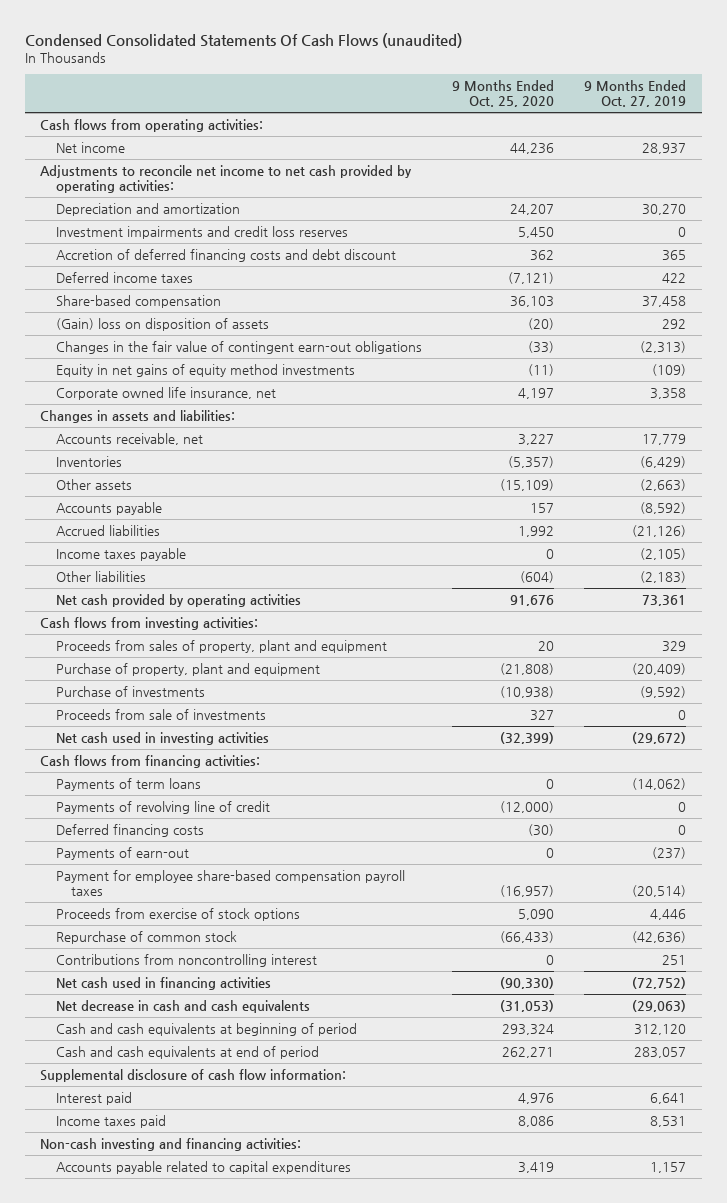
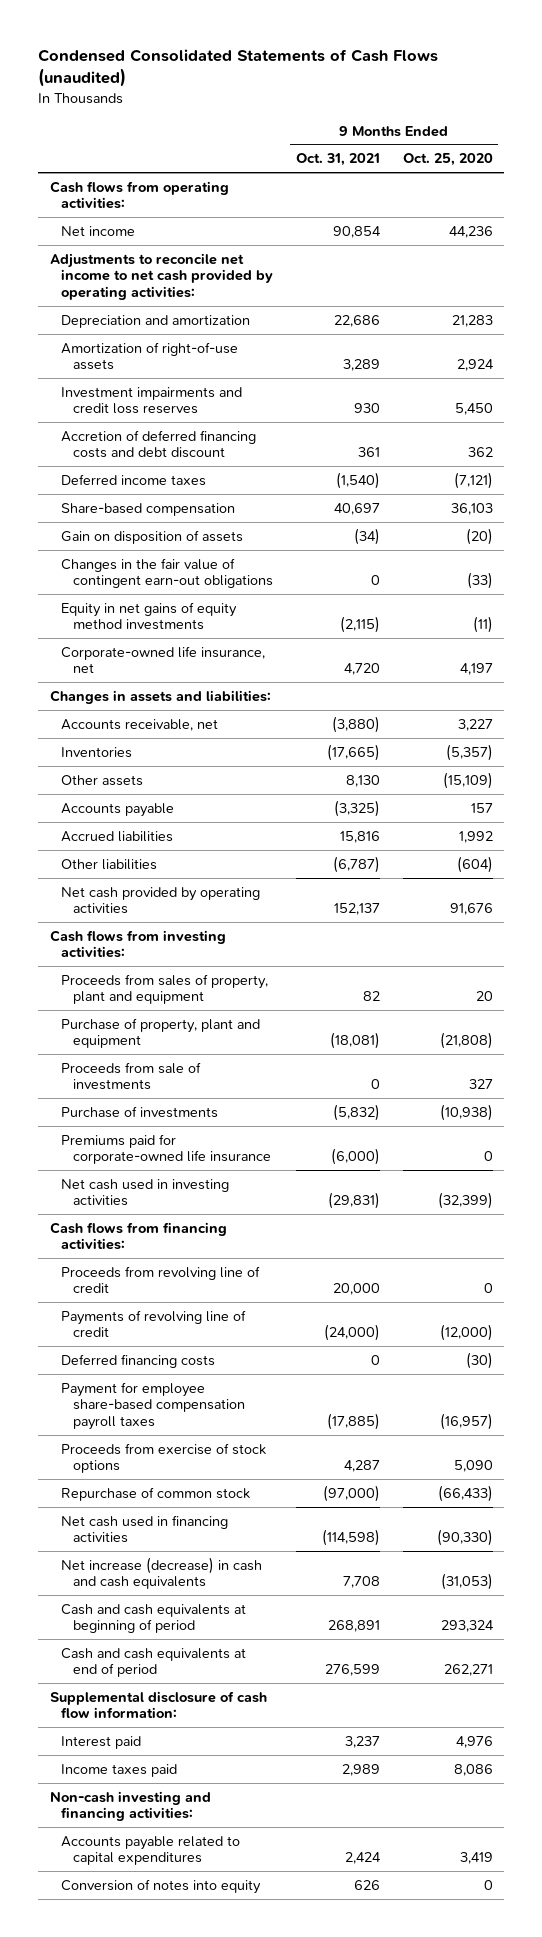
- Condensed Consolidated Statements Of Cash Flows (unaudited)
+ Condensed Consolidated Statements of Cash Flows (unaudited)
- | 9 Months Ended Oct. 25, 2020 | 9 Months Ended Oct. 27, 2019
+ | 9 Months Ended Oct. 31, 2021 | 9 Months Ended Oct. 25, 2020
- Depreciation and amortization | 24,207 | 30,270
+ Depreciation and amortization | 22,686 | 21,283
+ Amortization of right-of-use assets | 3,289 | 2,924
- (Gain) loss on disposition of assets | (20) | 292
+ Gain on disposition of assets | (34) | (20)
- Corporate owned life insurance, net | 4,197 | 3,358
+ Corporate-owned life insurance, net | 4,720 | 4,197
- Income taxes payable | 0 | (2,105)
moved down: Purchase of investments | (5,832) | (10,938)
+ Premiums paid for corporate-owned life insurance | (6,000) | 0
- Payments of term loans | 0 | (14,062)
+ Proceeds from revolving line of credit | 20,000 | 0
- Payments of earn-out | 0 | (237)
- Contributions from noncontrolling interest | 0 | 251
- Net decrease in cash and cash equivalents | (31,053) | (29,063)
+ Net increase (decrease) in cash and cash equivalents | 7,708 | (31,053)
+ Conversion of notes into equity | 626 | 0

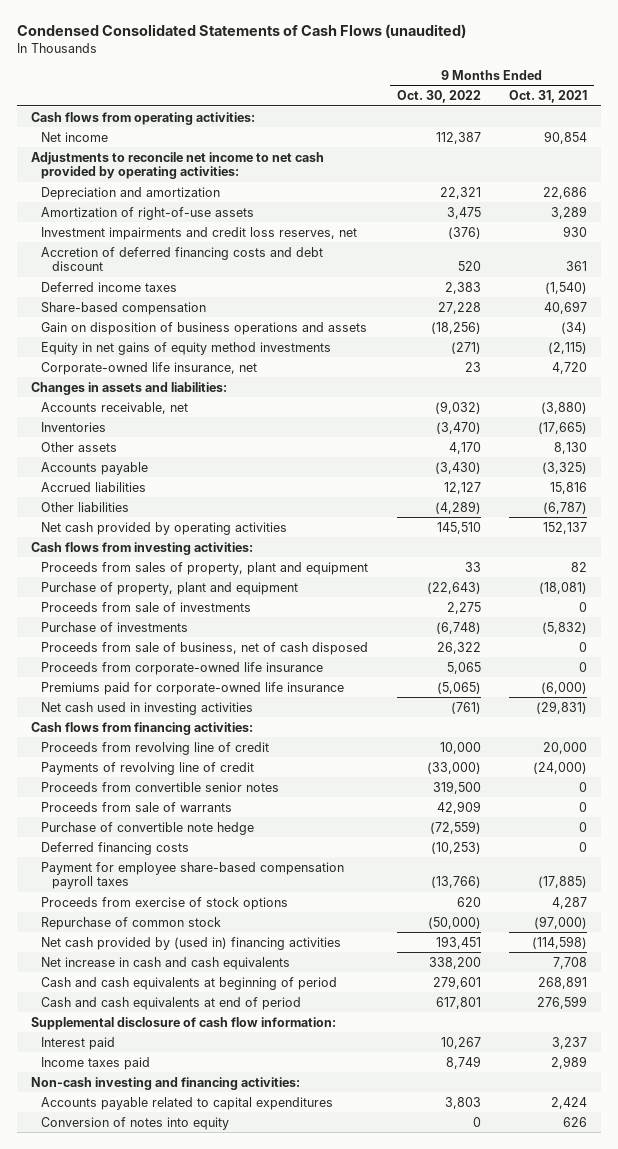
- | 9 Months Ended Oct. 31, 2021 | 9 Months Ended Oct. 25, 2020
+ | 9 Months Ended Oct. 30, 2022 | 9 Months Ended Oct. 31, 2021
- Investment impairments and credit loss reserves | 930 | 5,450
+ Investment impairments and credit loss reserves, net | (376) | 930
- Gain on disposition of assets | (34) | (20)
- Changes in the fair value of contingent earn-out obligations | 0 | (33)
+ Gain on disposition of business operations and assets | (18,256) | (34)
+ Proceeds from sale of business, net of cash disposed | 26,322 | 0
+ Proceeds from corporate-owned life insurance | 5,065 | 0
+ Proceeds from convertible senior notes | 319,500 | 0
+ Proceeds from sale of warrants | 42,909 | 0
+ Purchase of convertible note hedge | (72,559) | 0
- Net cash used in financing activities | (114,598) | (90,330)
- Net increase (decrease) in cash and cash equivalents | 7,708 | (31,053)
+ Net cash provided by (used in) financing activities | 193,451 | (114,598)
+ Net increase in cash and cash equivalents | 338,200 | 7,708

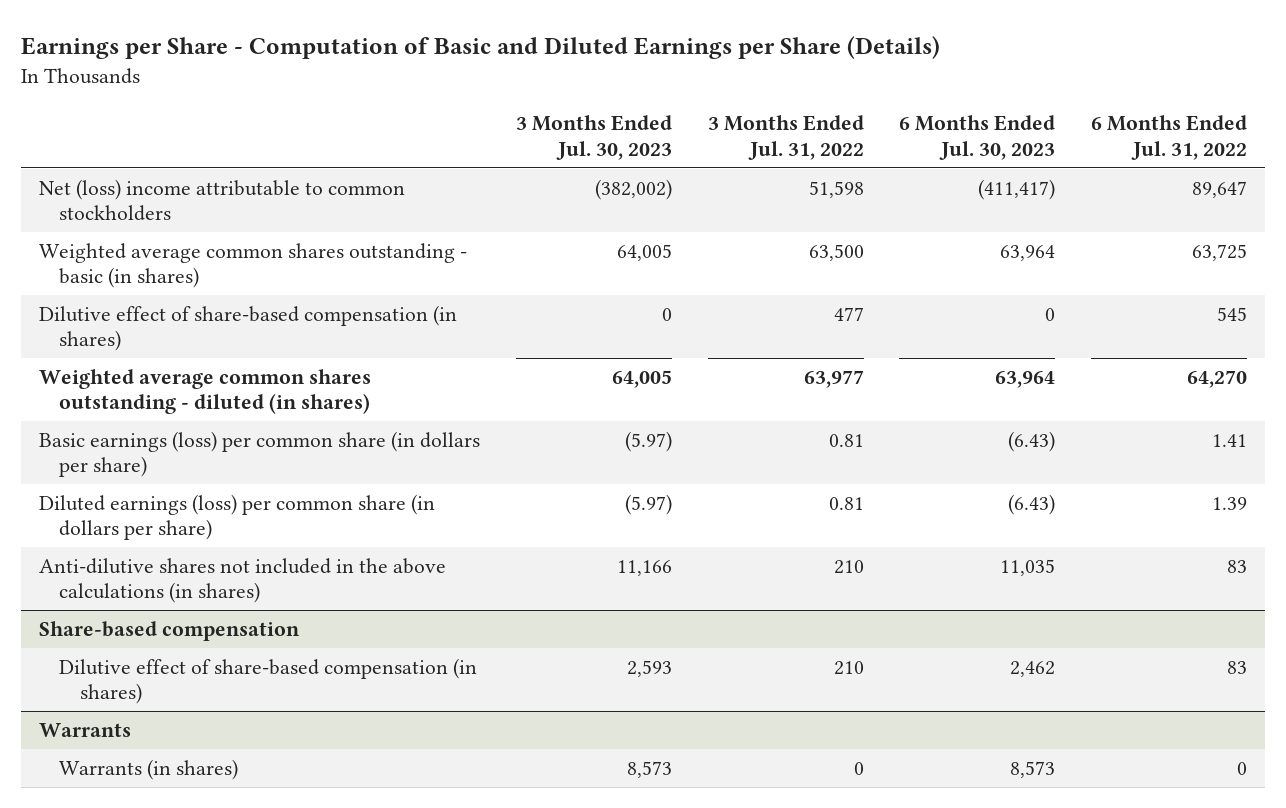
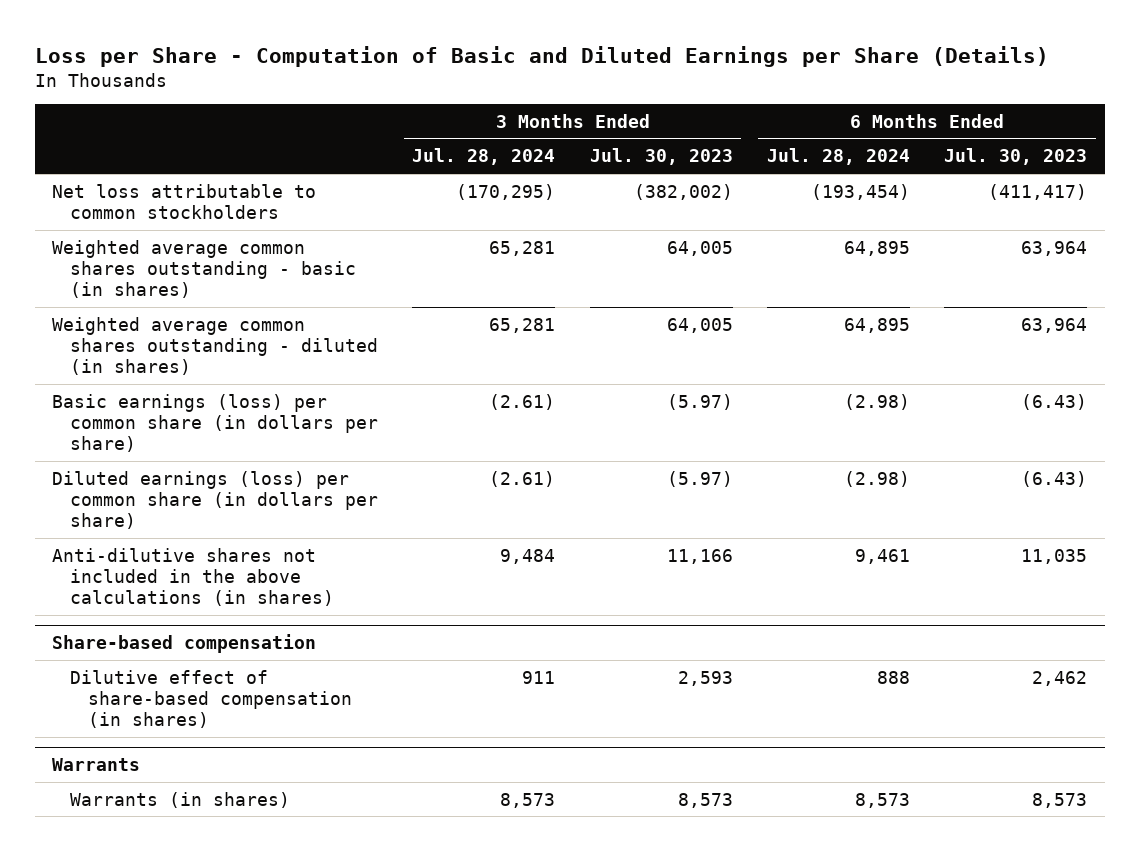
- Earnings per Share - Computation of Basic and Diluted Earnings per Share (Details)
+ Loss per Share - Computation of Basic and Diluted Earnings per Share (Details)
- | 3 Months Ended Jul. 30, 2023 | 3 Months Ended Jul. 31, 2022 | 6 Months Ended Jul. 30, 2023 | 6 Months Ended Jul. 31, 2022
+ | 3 Months Ended Jul. 28, 2024 | 3 Months Ended Jul. 30, 2023 | 6 Months Ended Jul. 28, 2024 | 6 Months Ended Jul. 30, 2023
- Net (loss) income attributable to common stockholders | (382,002) | 51,598 | (411,417) | 89,647
+ Net loss attributable to common stockholders | (170,295) | (382,002) | (193,454) | (411,417)
- Dilutive effect of share-based compensation (in shares) | 0 | 477 | 0 | 545

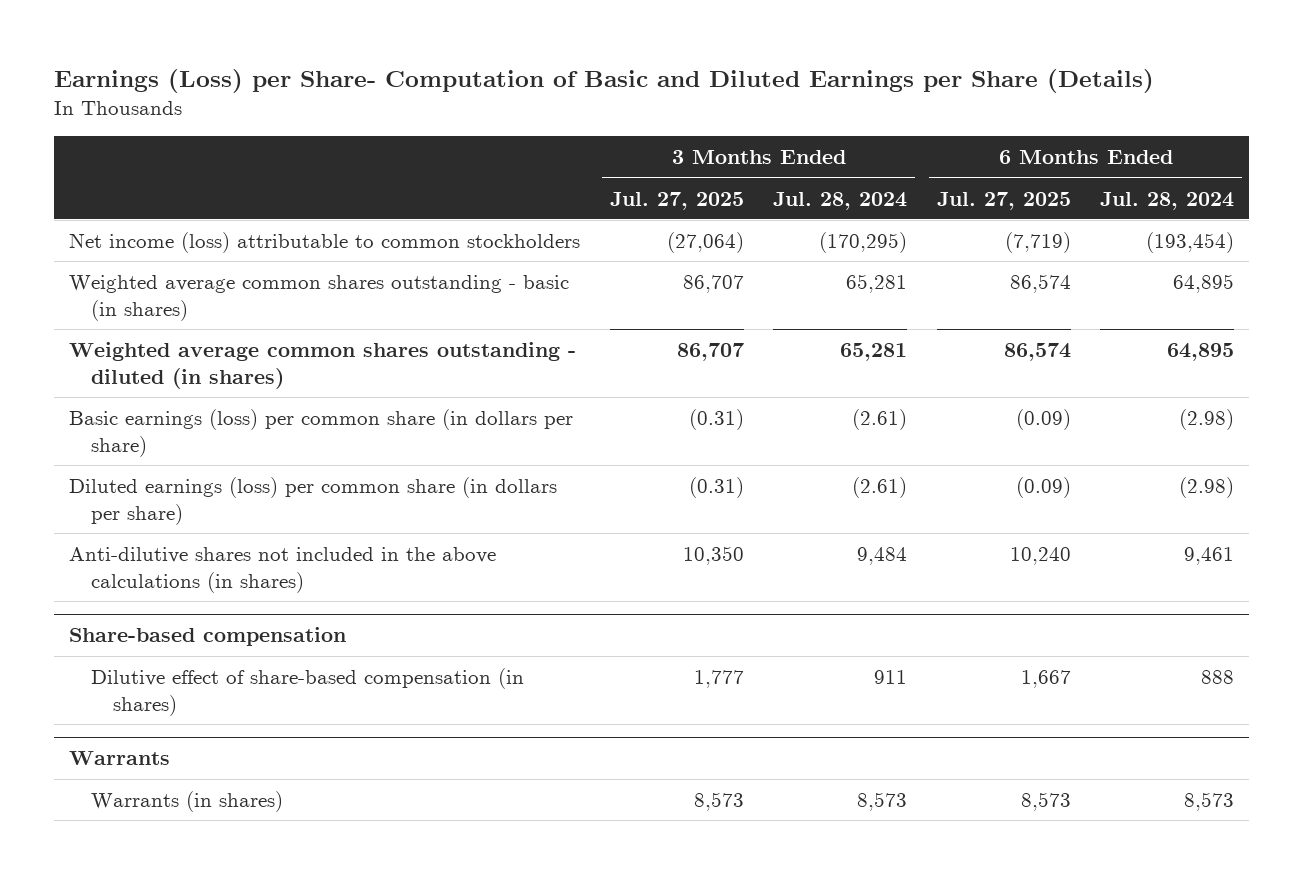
- Loss per Share - Computation of Basic and Diluted Earnings per Share (Details)
+ Earnings (Loss) per Share- Computation of Basic and Diluted Earnings per Share (Details)
- | 3 Months Ended Jul. 28, 2024 | 3 Months Ended Jul. 30, 2023 | 6 Months Ended Jul. 28, 2024 | 6 Months Ended Jul. 30, 2023
+ | 3 Months Ended Jul. 27, 2025 | 3 Months Ended Jul. 28, 2024 | 6 Months Ended Jul. 27, 2025 | 6 Months Ended Jul. 28, 2024
- Net loss attributable to common stockholders | (170,295) | (382,002) | (193,454) | (411,417)
+ Net income (loss) attributable to common stockholders | (27,064) | (170,295) | (7,719) | (193,454)

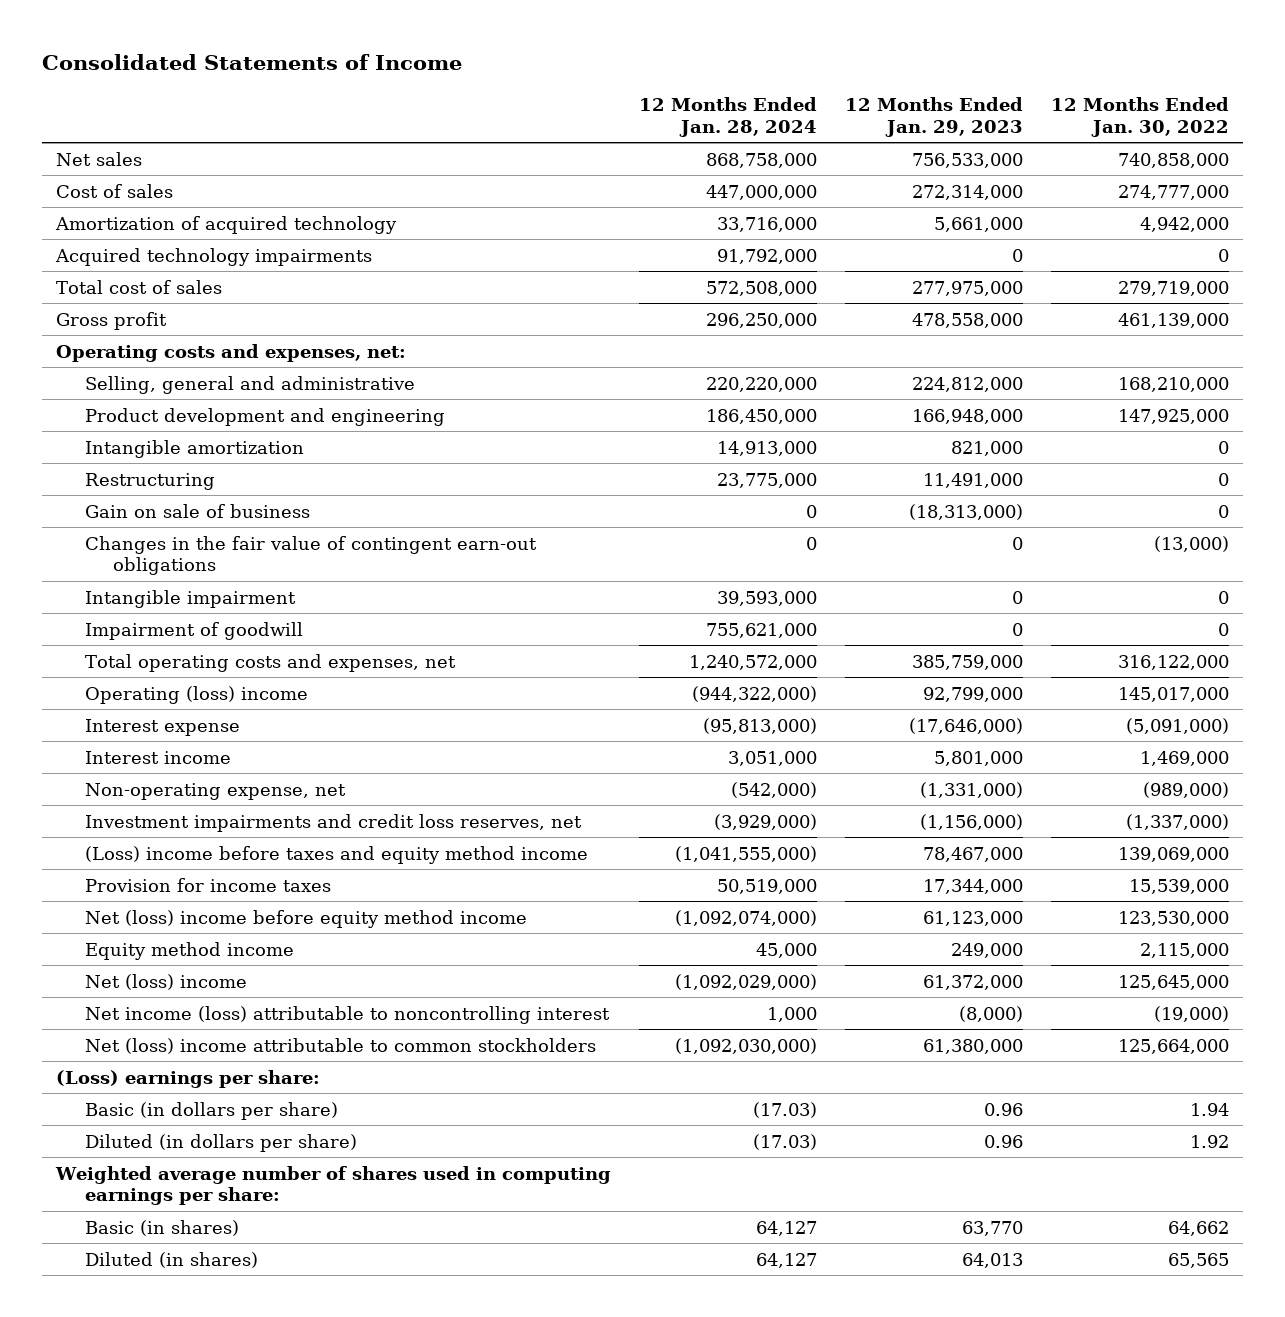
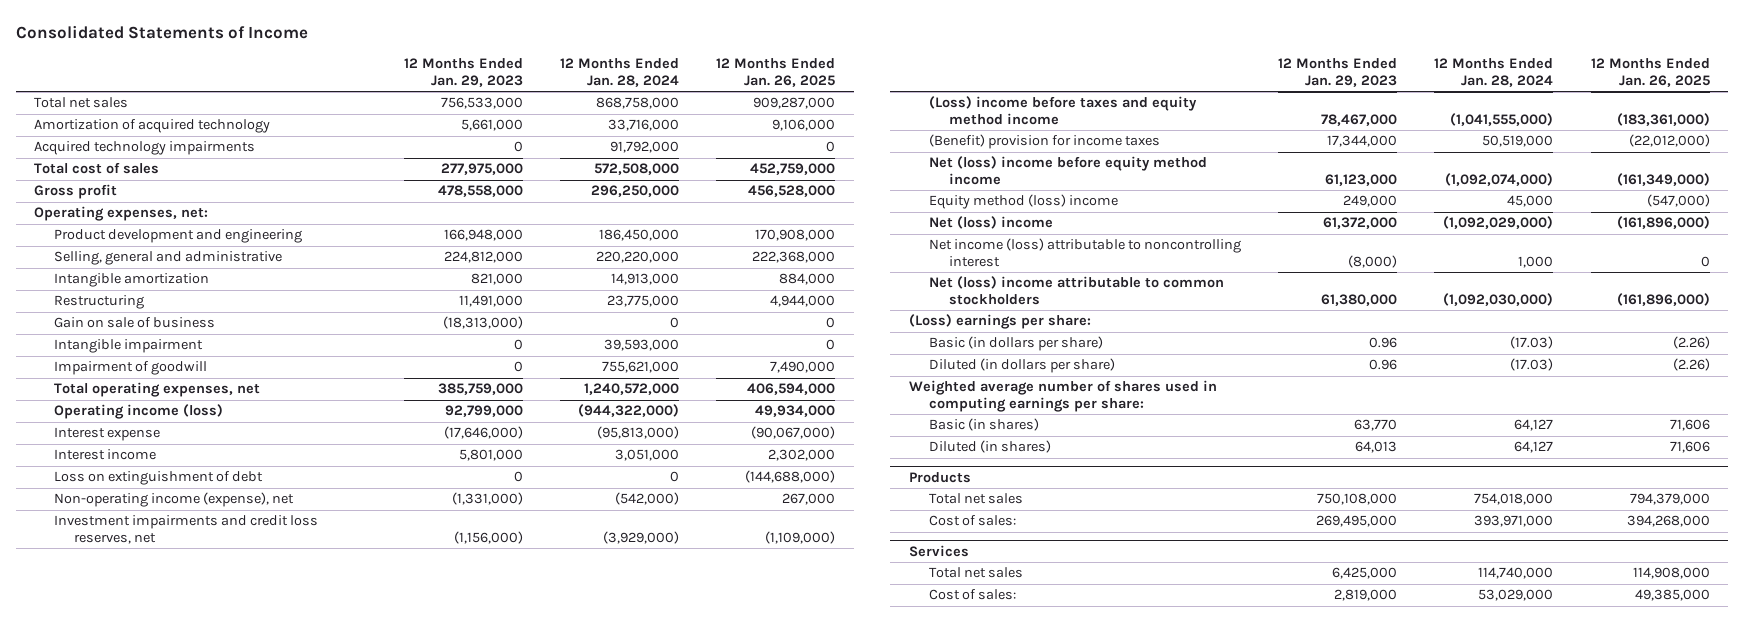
- | 12 Months Ended Jan. 28, 2024 | 12 Months Ended Jan. 29, 2023 | 12 Months Ended Jan. 30, 2022
+ | 12 Months Ended Jan. 29, 2023 | 12 Months Ended Jan. 28, 2024 | 12 Months Ended Jan. 26, 2025
- Net sales | 868,758,000 | 756,533,000 | 740,858,000
- Cost of sales | 447,000,000 | 272,314,000 | 274,777,000
+ Total net sales | 756,533,000 | 868,758,000 | 909,287,000
- Operating costs and expenses, net:
+ Operating expenses, net:
moved down: Selling, general and administrative | 224,812,000 | 220,220,000 | 222,368,000
- Changes in the fair value of contingent earn-out obligations | 0 | 0 | (13,000)
- Total operating costs and expenses, net | 1,240,572,000 | 385,759,000 | 316,122,000
- Operating (loss) income | (944,322,000) | 92,799,000 | 145,017,000
+ Total operating expenses, net | 385,759,000 | 1,240,572,000 | 406,594,000
+ Operating income (loss) | 92,799,000 | (944,322,000) | 49,934,000
- Non-operating expense, net | (542,000) | (1,331,000) | (989,000)
+ Loss on extinguishment of debt | 0 | 0 | (144,688,000)
+ Non-operating income (expense), net | (1,331,000) | (542,000) | 267,000
- Provision for income taxes | 50,519,000 | 17,344,000 | 15,539,000
+ (Benefit) provision for income taxes | 17,344,000 | 50,519,000 | (22,012,000)
- Equity method income | 45,000 | 249,000 | 2,115,000
+ Equity method (loss) income | 249,000 | 45,000 | (547,000)
+ Products
+ Total net sales | 750,108,000 | 754,018,000 | 794,379,000
+ Cost of sales: | 269,495,000 | 393,971,000 | 394,268,000
+ Services
+ Total net sales | 6,425,000 | 114,740,000 | 114,908,000
+ Cost of sales: | 2,819,000 | 53,029,000 | 49,385,000

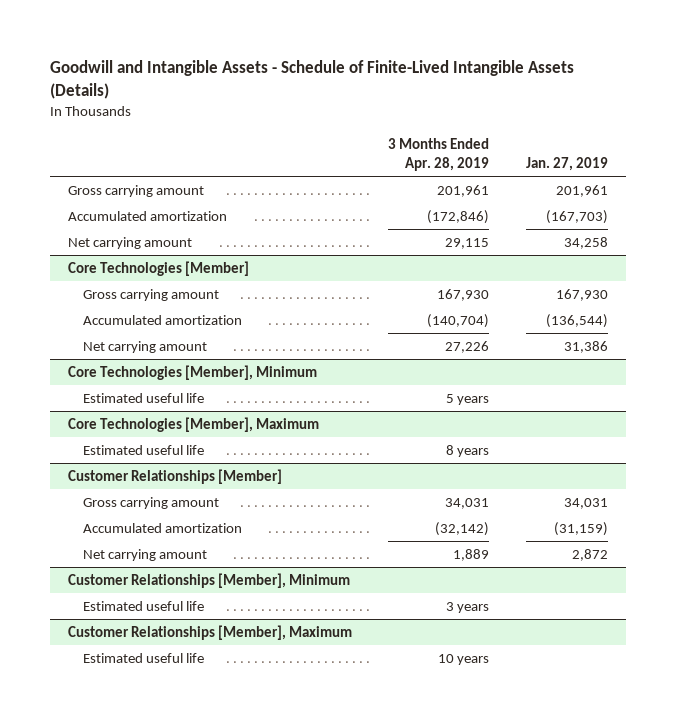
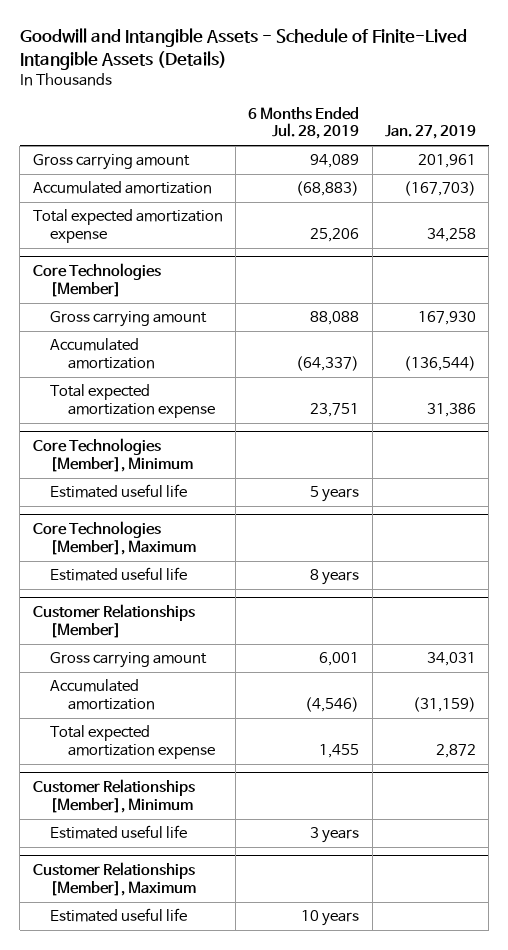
- | 3 Months Ended Apr. 28, 2019 | Jan. 27, 2019
+ | 6 Months Ended Jul. 28, 2019 | Jan. 27, 2019
- Net carrying amount | 29,115 | 34,258
+ Total expected amortization expense | 25,206 | 34,258
@ Core Technologies [Member]
- Net carrying amount | 27,226 | 31,386
+ Total expected amortization expense | 23,751 | 31,386
@ Customer Relationships [Member]
- Net carrying amount | 1,889 | 2,872
+ Total expected amortization expense | 1,455 | 2,872

